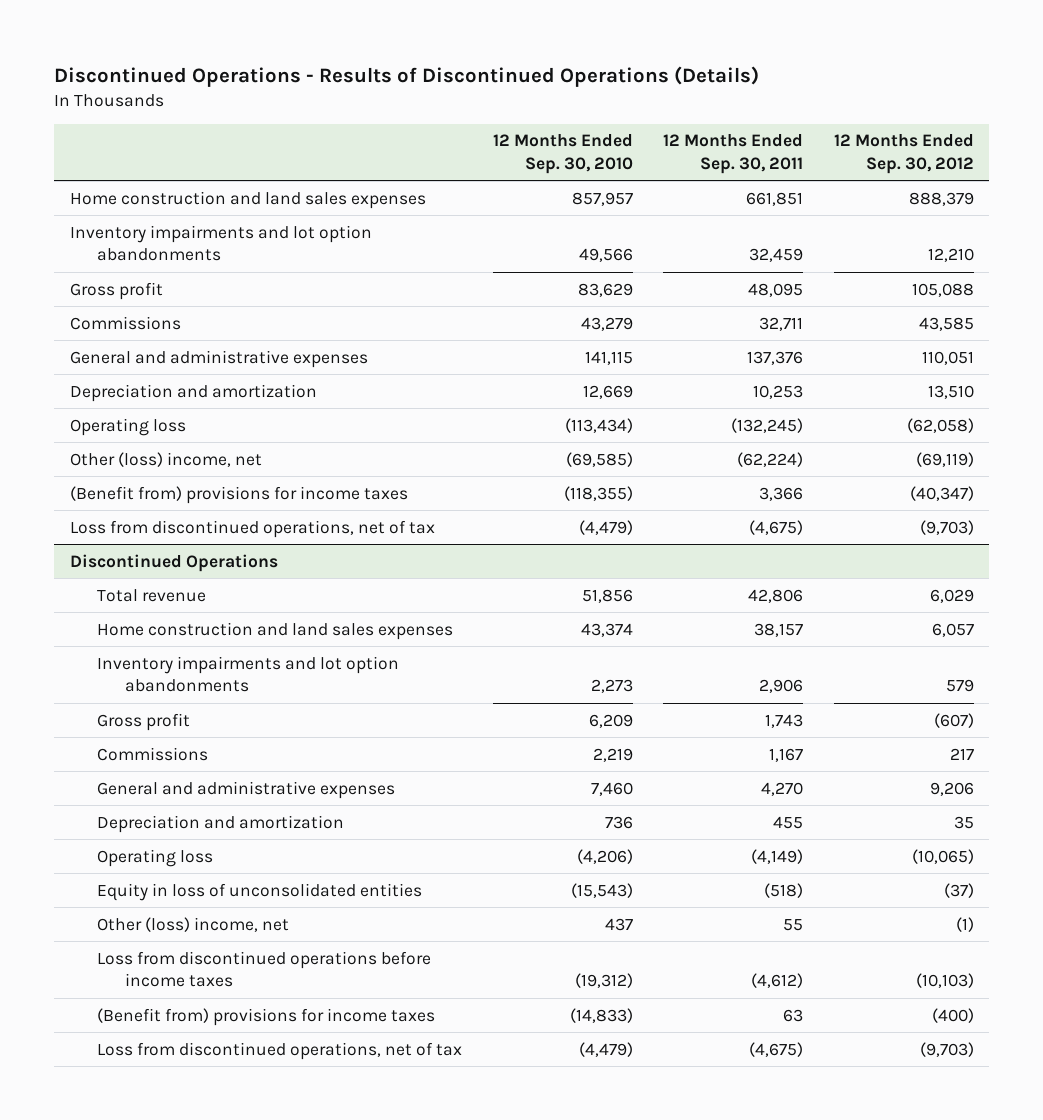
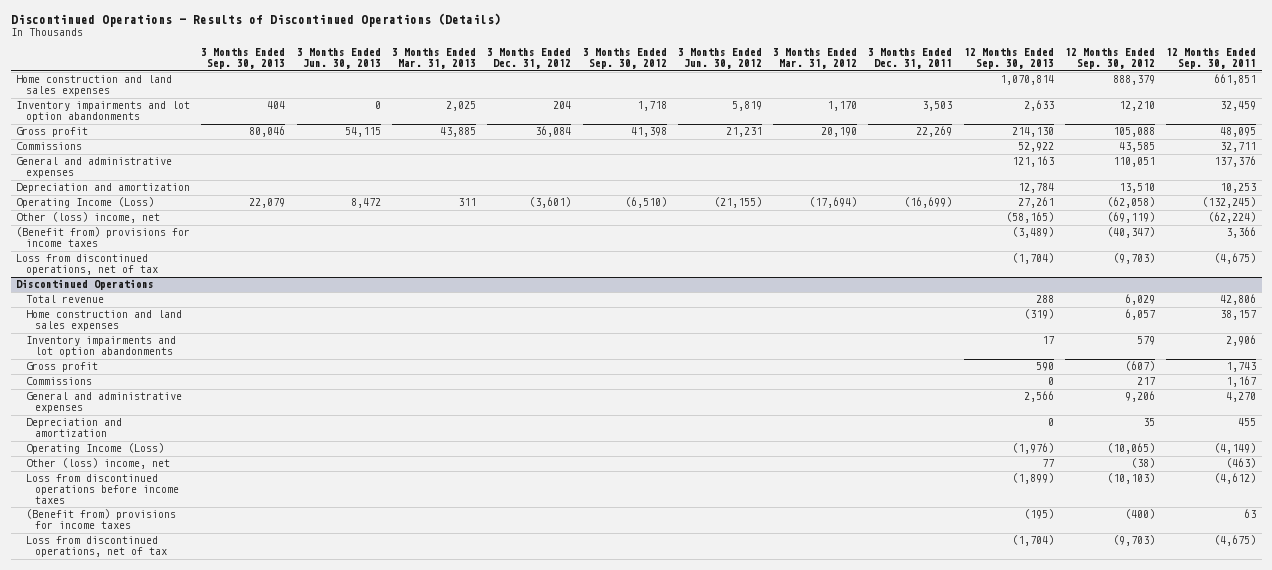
- | 12 Months Ended Sep. 30, 2010 | 12 Months Ended Sep. 30, 2011 | 12 Months Ended Sep. 30, 2012
+ | 3 Months Ended Sep. 30, 2013 | 3 Months Ended Jun. 30, 2013 | 3 Months Ended Mar. 31, 2013 | 3 Months Ended Dec. 31, 2012 | 3 Months Ended Sep. 30, 2012 | 3 Months Ended Jun. 30, 2012 | 3 Months Ended Mar. 31, 2012 | 3 Months Ended Dec. 31, 2011 | 12 Months Ended Sep. 30, 2013 | 12 Months Ended Sep. 30, 2012 | 12 Months Ended Sep. 30, 2011
- Operating loss | (113,434) | (132,245) | (62,058)
+ Operating Income (Loss) | 22,079 | 8,472 | 311 | (3,601) | (6,510) | (21,155) | (17,694) | (16,699) | 27,261 | (62,058) | (132,245)
@ Discontinued Operations
- Operating loss | (4,206) | (4,149) | (10,065)
- Equity in loss of unconsolidated entities | (15,543) | (518) | (37)
- Other (loss) income, net | 437 | 55 | (1)
+ Operating Income (Loss) | | | | | | | | | (1,976) | (10,065) | (4,149)
+ Other (loss) income, net | | | | | | | | | 77 | (38) | (463)

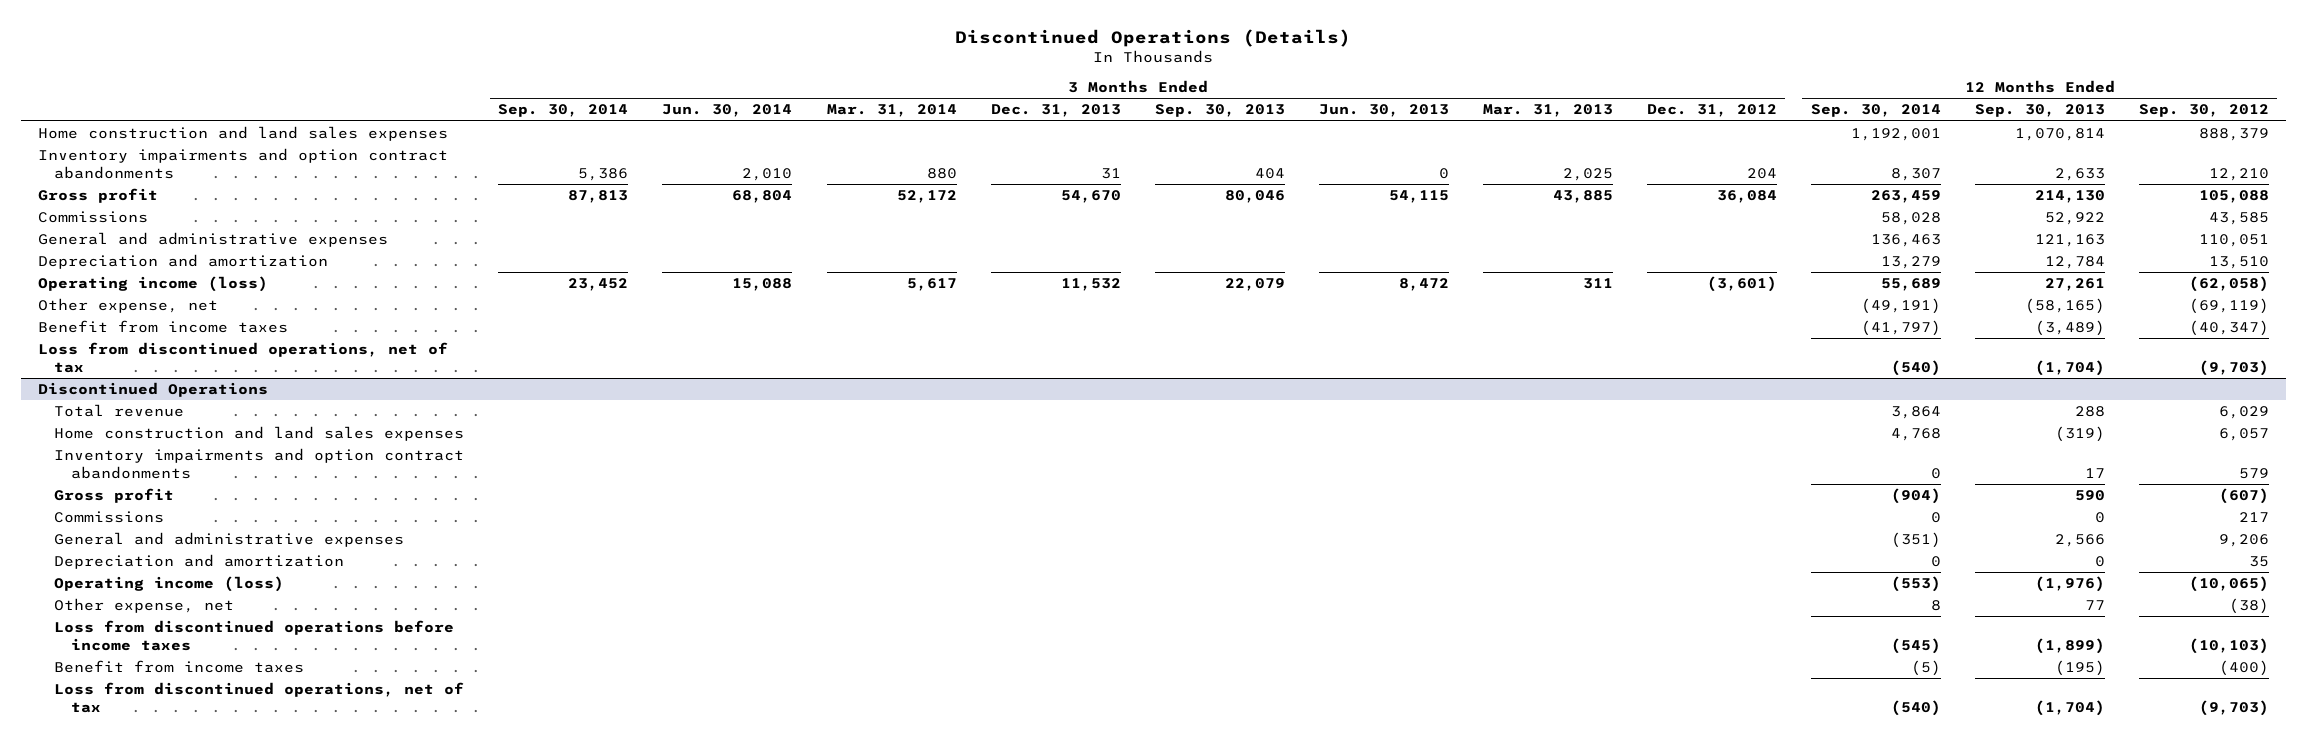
- Discontinued Operations - Results of Discontinued Operations (Details)
+ Discontinued Operations (Details)
- | 3 Months Ended Sep. 30, 2013 | 3 Months Ended Jun. 30, 2013 | 3 Months Ended Mar. 31, 2013 | 3 Months Ended Dec. 31, 2012 | 3 Months Ended Sep. 30, 2012 | 3 Months Ended Jun. 30, 2012 | 3 Months Ended Mar. 31, 2012 | 3 Months Ended Dec. 31, 2011 | 12 Months Ended Sep. 30, 2013 | 12 Months Ended Sep. 30, 2012 | 12 Months Ended Sep. 30, 2011
+ | 3 Months Ended Sep. 30, 2014 | 3 Months Ended Jun. 30, 2014 | 3 Months Ended Mar. 31, 2014 | 3 Months Ended Dec. 31, 2013 | 3 Months Ended Sep. 30, 2013 | 3 Months Ended Jun. 30, 2013 | 3 Months Ended Mar. 31, 2013 | 3 Months Ended Dec. 31, 2012 | 12 Months Ended Sep. 30, 2014 | 12 Months Ended Sep. 30, 2013 | 12 Months Ended Sep. 30, 2012
- Inventory impairments and lot option abandonments | 404 | 0 | 2,025 | 204 | 1,718 | 5,819 | 1,170 | 3,503 | 2,633 | 12,210 | 32,459
+ Inventory impairments and option contract abandonments | 5,386 | 2,010 | 880 | 31 | 404 | 0 | 2,025 | 204 | 8,307 | 2,633 | 12,210
- Operating Income (Loss) | 22,079 | 8,472 | 311 | (3,601) | (6,510) | (21,155) | (17,694) | (16,699) | 27,261 | (62,058) | (132,245)
- Other (loss) income, net | | | | | | | | | (58,165) | (69,119) | (62,224)
- (Benefit from) provisions for income taxes | | | | | | | | | (3,489) | (40,347) | 3,366
+ Operating income (loss) | 23,452 | 15,088 | 5,617 | 11,532 | 22,079 | 8,472 | 311 | (3,601) | 55,689 | 27,261 | (62,058)
+ Other expense, net | | | | | | | | | (49,191) | (58,165) | (69,119)
+ Benefit from income taxes | | | | | | | | | (41,797) | (3,489) | (40,347)
@ Discontinued Operations
- Inventory impairments and lot option abandonments | | | | | | | | | 17 | 579 | 2,906
+ Inventory impairments and option contract abandonments | | | | | | | | | 0 | 17 | 579
- Operating Income (Loss) | | | | | | | | | (1,976) | (10,065) | (4,149)
- Other (loss) income, net | | | | | | | | | 77 | (38) | (463)
+ Operating income (loss) | | | | | | | | | (553) | (1,976) | (10,065)
+ Other expense, net | | | | | | | | | 8 | 77 | (38)
- (Benefit from) provisions for income taxes | | | | | | | | | (195) | (400) | 63
+ Benefit from income taxes | | | | | | | | | (5) | (195) | (400)

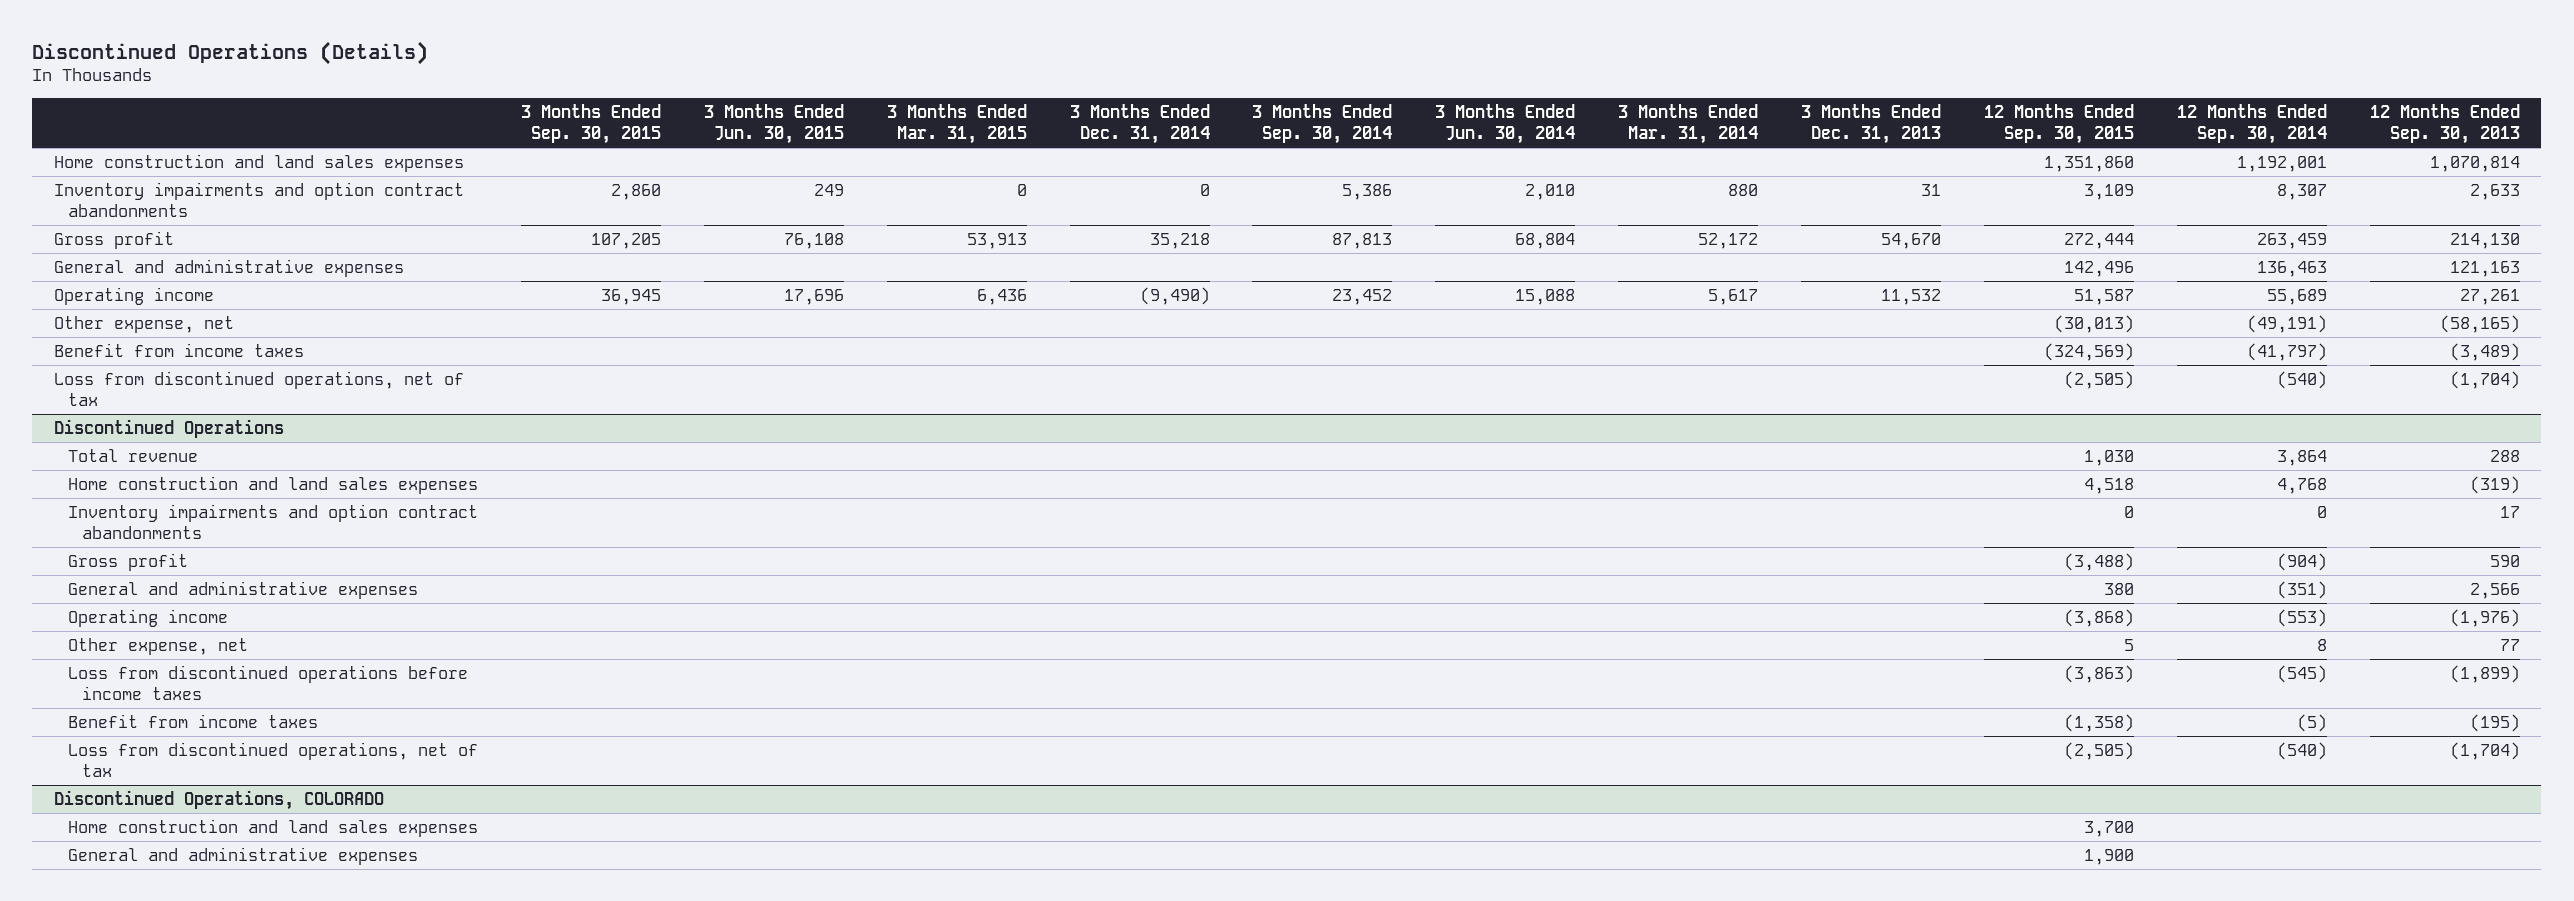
- | 3 Months Ended Sep. 30, 2014 | 3 Months Ended Jun. 30, 2014 | 3 Months Ended Mar. 31, 2014 | 3 Months Ended Dec. 31, 2013 | 3 Months Ended Sep. 30, 2013 | 3 Months Ended Jun. 30, 2013 | 3 Months Ended Mar. 31, 2013 | 3 Months Ended Dec. 31, 2012 | 12 Months Ended Sep. 30, 2014 | 12 Months Ended Sep. 30, 2013 | 12 Months Ended Sep. 30, 2012
+ | 3 Months Ended Sep. 30, 2015 | 3 Months Ended Jun. 30, 2015 | 3 Months Ended Mar. 31, 2015 | 3 Months Ended Dec. 31, 2014 | 3 Months Ended Sep. 30, 2014 | 3 Months Ended Jun. 30, 2014 | 3 Months Ended Mar. 31, 2014 | 3 Months Ended Dec. 31, 2013 | 12 Months Ended Sep. 30, 2015 | 12 Months Ended Sep. 30, 2014 | 12 Months Ended Sep. 30, 2013
- Commissions | | | | | | | | | 58,028 | 52,922 | 43,585
- Depreciation and amortization | | | | | | | | | 13,279 | 12,784 | 13,510
- Operating income (loss) | 23,452 | 15,088 | 5,617 | 11,532 | 22,079 | 8,472 | 311 | (3,601) | 55,689 | 27,261 | (62,058)
+ Operating income | 36,945 | 17,696 | 6,436 | (9,490) | 23,452 | 15,088 | 5,617 | 11,532 | 51,587 | 55,689 | 27,261
@ Discontinued Operations
- Commissions | | | | | | | | | 0 | 0 | 217
- Depreciation and amortization | | | | | | | | | 0 | 0 | 35
- Operating income (loss) | | | | | | | | | (553) | (1,976) | (10,065)
+ Operating income | | | | | | | | | (3,868) | (553) | (1,976)
+ Discontinued Operations, COLORADO
+ Home construction and land sales expenses | | | | | | | | | 3,700 | |
+ General and administrative expenses | | | | | | | | | 1,900 | |

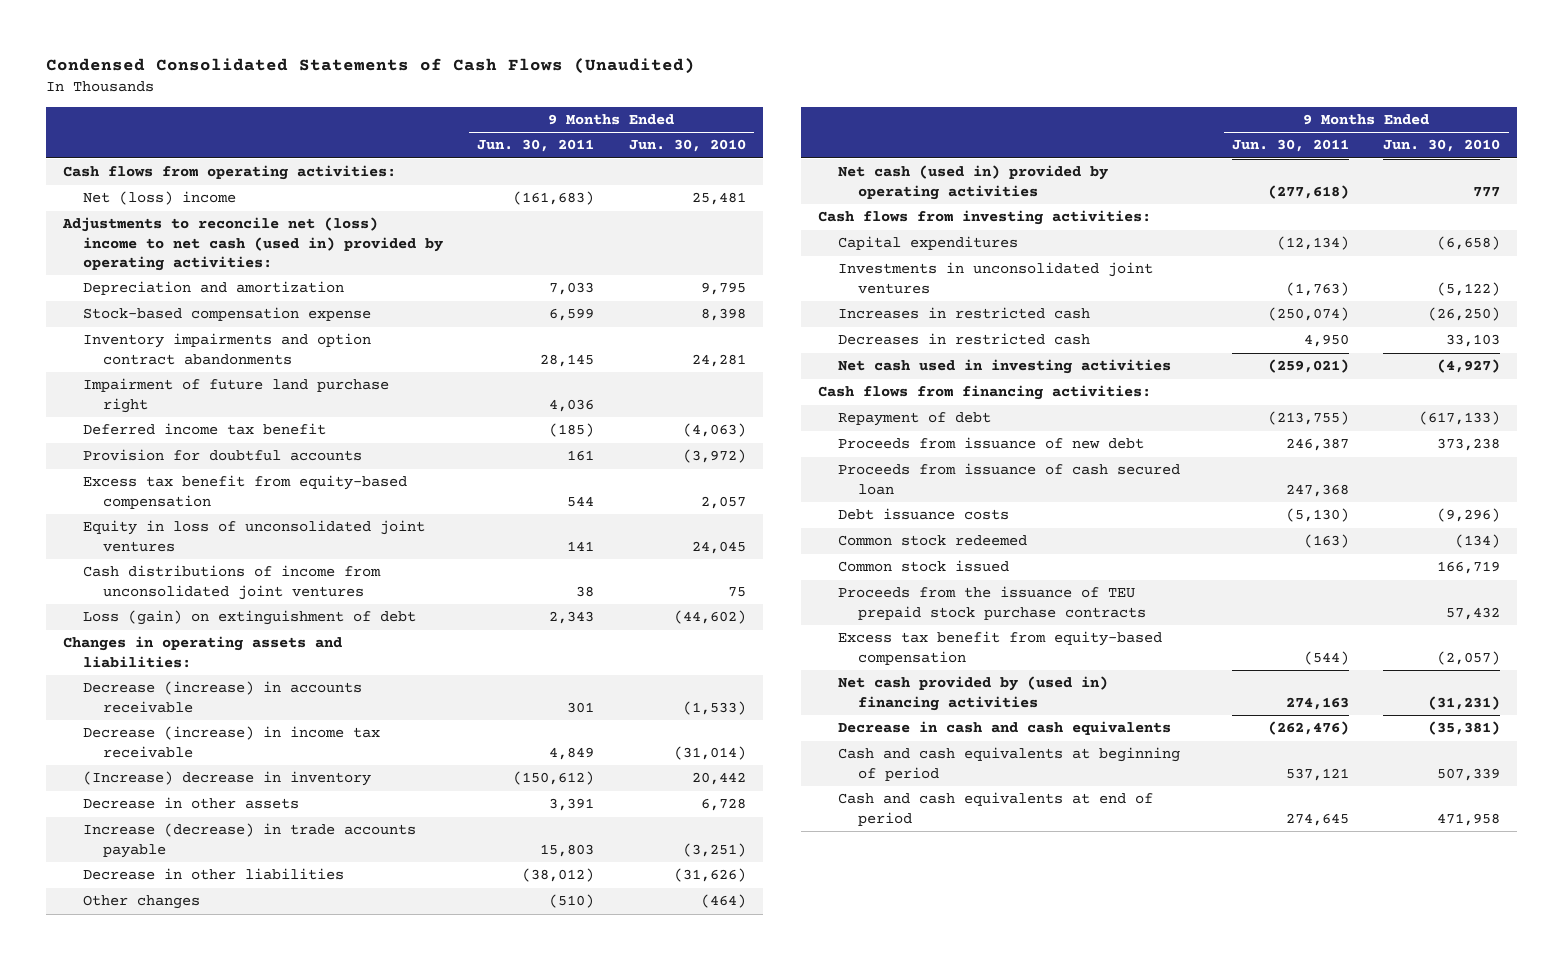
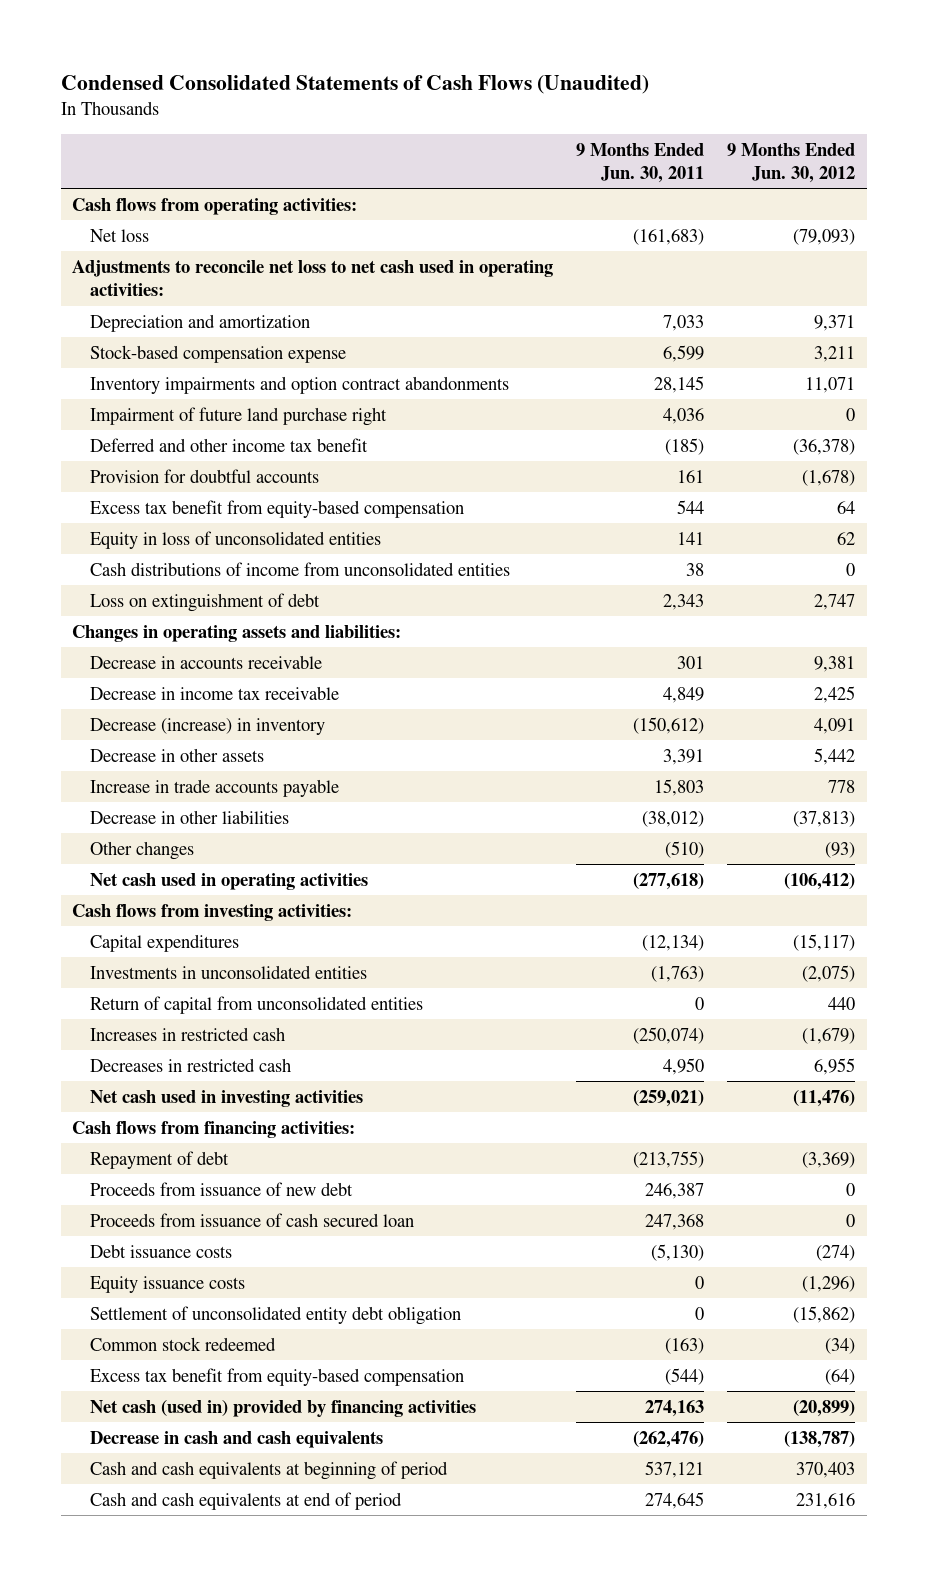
- | 9 Months Ended Jun. 30, 2011 | 9 Months Ended Jun. 30, 2010
+ | 9 Months Ended Jun. 30, 2011 | 9 Months Ended Jun. 30, 2012
- Net (loss) income | (161,683) | 25,481
- Adjustments to reconcile net (loss) income to net cash (used in) provided by operating activities:
+ Net loss | (161,683) | (79,093)
+ Adjustments to reconcile net loss to net cash used in operating activities:
- Deferred income tax benefit | (185) | (4,063)
+ Deferred and other income tax benefit | (185) | (36,378)
- Equity in loss of unconsolidated joint ventures | 141 | 24,045
- Cash distributions of income from unconsolidated joint ventures | 38 | 75
- Loss (gain) on extinguishment of debt | 2,343 | (44,602)
+ Equity in loss of unconsolidated entities | 141 | 62
+ Cash distributions of income from unconsolidated entities | 38 | 0
+ Loss on extinguishment of debt | 2,343 | 2,747
- Decrease (increase) in accounts receivable | 301 | (1,533)
- Decrease (increase) in income tax receivable | 4,849 | (31,014)
- (Increase) decrease in inventory | (150,612) | 20,442
+ Decrease in accounts receivable | 301 | 9,381
+ Decrease in income tax receivable | 4,849 | 2,425
+ Decrease (increase) in inventory | (150,612) | 4,091
- Increase (decrease) in trade accounts payable | 15,803 | (3,251)
+ Increase in trade accounts payable | 15,803 | 778
- Net cash (used in) provided by operating activities | (277,618) | 777
+ Net cash used in operating activities | (277,618) | (106,412)
- Investments in unconsolidated joint ventures | (1,763) | (5,122)
+ Investments in unconsolidated entities | (1,763) | (2,075)
+ Return of capital from unconsolidated entities | 0 | 440
+ Equity issuance costs | 0 | (1,296)
+ Settlement of unconsolidated entity debt obligation | 0 | (15,862)
- Common stock issued | | 166,719
- Proceeds from the issuance of TEU prepaid stock purchase contracts | | 57,432
- Net cash provided by (used in) financing activities | 274,163 | (31,231)
+ Net cash (used in) provided by financing activities | 274,163 | (20,899)

